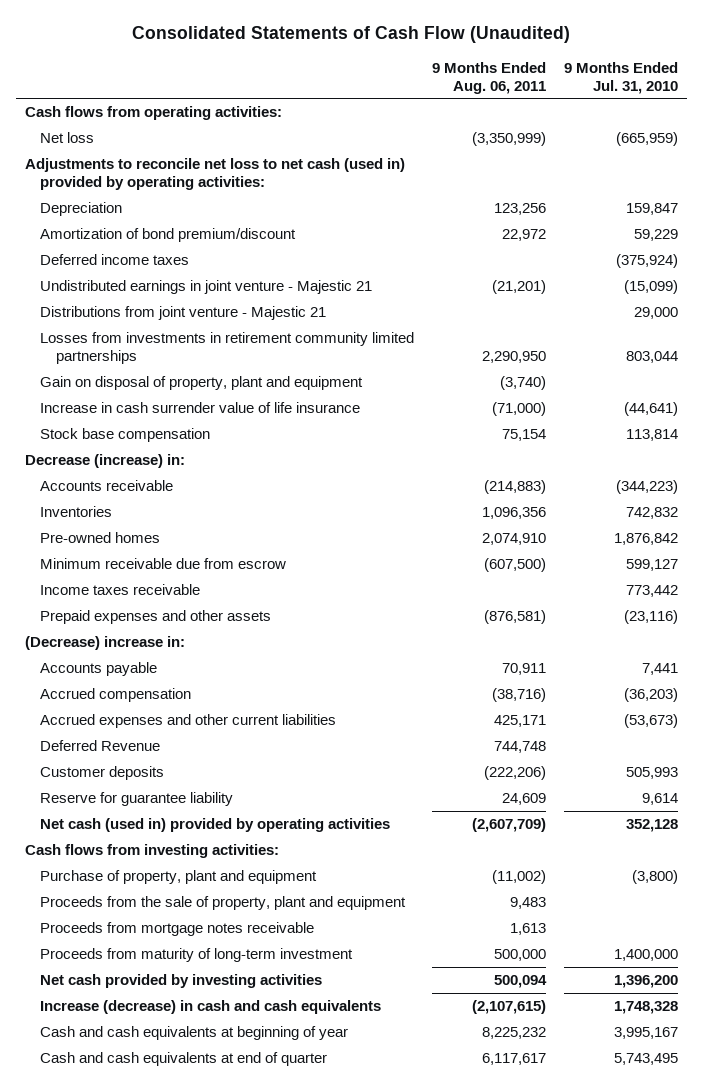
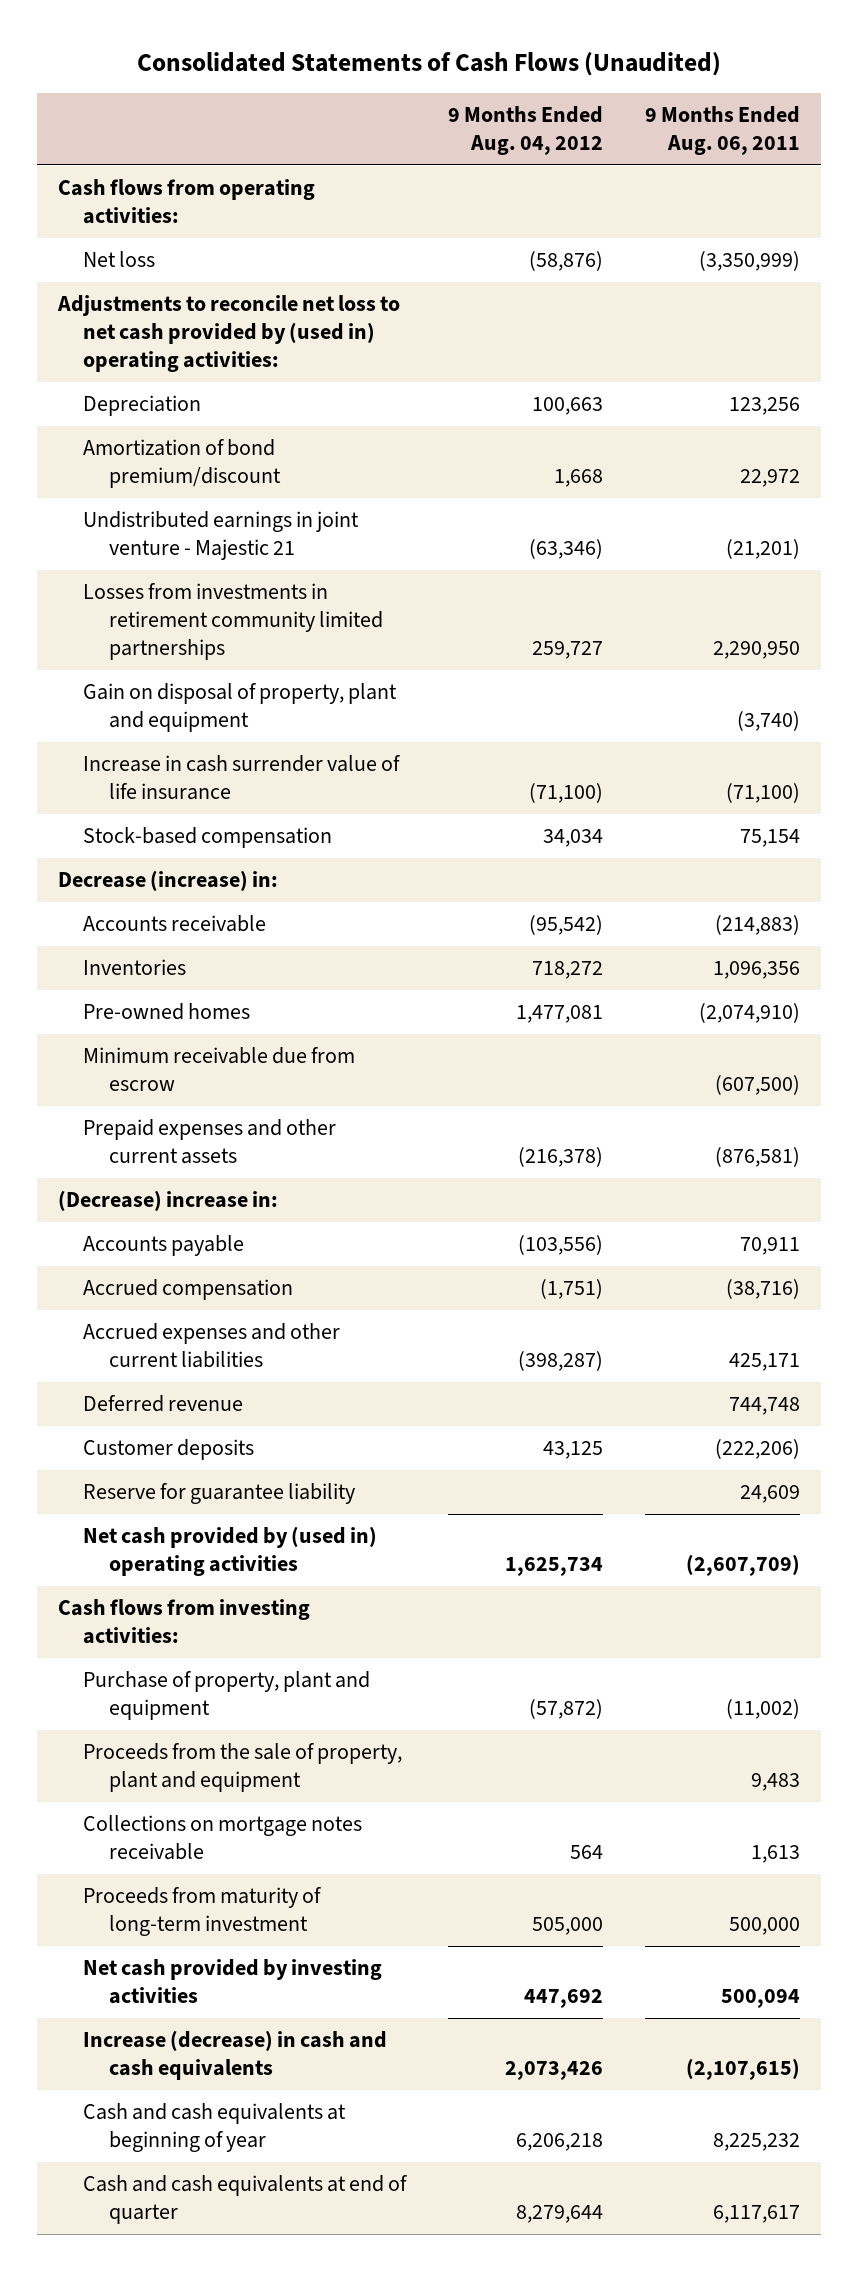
- Consolidated Statements of Cash Flow (Unaudited)
+ Consolidated Statements of Cash Flows (Unaudited)
- | 9 Months Ended Aug. 06, 2011 | 9 Months Ended Jul. 31, 2010
+ | 9 Months Ended Aug. 04, 2012 | 9 Months Ended Aug. 06, 2011
- Adjustments to reconcile net loss to net cash (used in) provided by operating activities:
+ Adjustments to reconcile net loss to net cash provided by (used in) operating activities:
- Deferred income taxes | | (375,924)
- Distributions from joint venture - Majestic 21 | | 29,000
- Increase in cash surrender value of life insurance | (71,000) | (44,641)
- Stock base compensation | 75,154 | 113,814
+ Increase in cash surrender value of life insurance | (71,100) | (71,100)
+ Stock-based compensation | 34,034 | 75,154
- Pre-owned homes | 2,074,910 | 1,876,842
+ Pre-owned homes | 1,477,081 | (2,074,910)
- Income taxes receivable | | 773,442
- Prepaid expenses and other assets | (876,581) | (23,116)
+ Prepaid expenses and other current assets | (216,378) | (876,581)
- Deferred Revenue | 744,748 |
+ Deferred revenue | | 744,748
- Net cash (used in) provided by operating activities | (2,607,709) | 352,128
+ Net cash provided by (used in) operating activities | 1,625,734 | (2,607,709)
- Proceeds from mortgage notes receivable | 1,613 |
+ Collections on mortgage notes receivable | 564 | 1,613

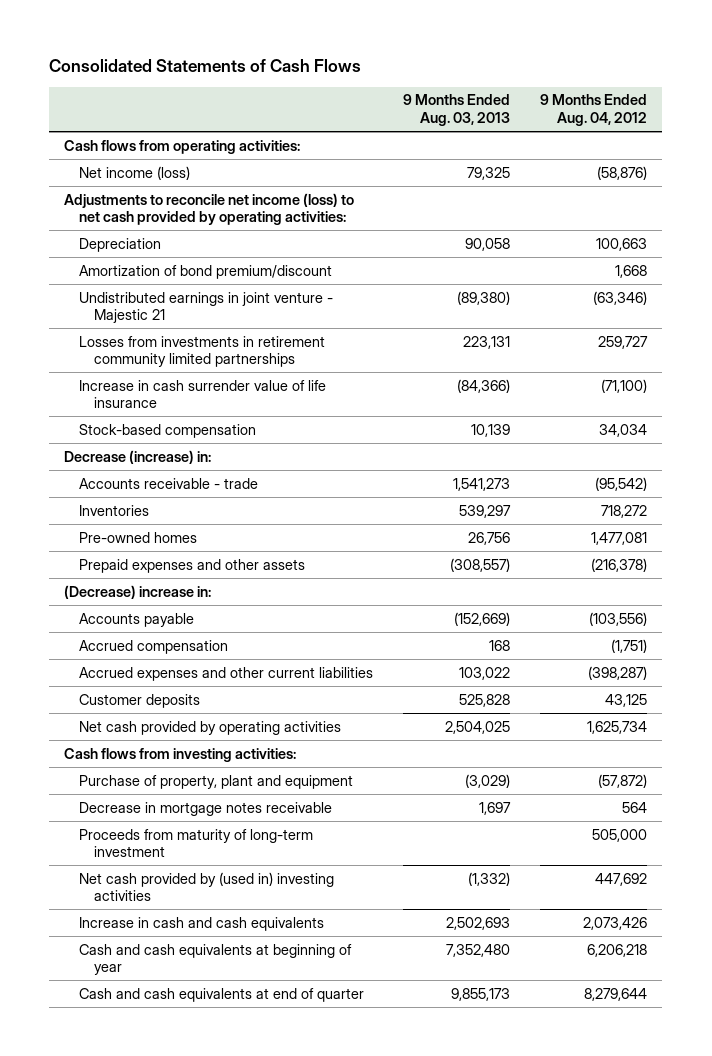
- Consolidated Statements of Cash Flows (Unaudited)
+ Consolidated Statements of Cash Flows
- | 9 Months Ended Aug. 04, 2012 | 9 Months Ended Aug. 06, 2011
+ | 9 Months Ended Aug. 03, 2013 | 9 Months Ended Aug. 04, 2012
- Net loss | (58,876) | (3,350,999)
- Adjustments to reconcile net loss to net cash provided by (used in) operating activities:
+ Net income (loss) | 79,325 | (58,876)
+ Adjustments to reconcile net income (loss) to net cash provided by operating activities:
- Gain on disposal of property, plant and equipment | | (3,740)
- Accounts receivable | (95,542) | (214,883)
+ Accounts receivable - trade | 1,541,273 | (95,542)
- Minimum receivable due from escrow | | (607,500)
- Prepaid expenses and other current assets | (216,378) | (876,581)
+ Prepaid expenses and other assets | (308,557) | (216,378)
- Deferred revenue | | 744,748
- Reserve for guarantee liability | | 24,609
- Net cash provided by (used in) operating activities | 1,625,734 | (2,607,709)
+ Net cash provided by operating activities | 2,504,025 | 1,625,734
- Proceeds from the sale of property, plant and equipment | | 9,483
- Collections on mortgage notes receivable | 564 | 1,613
+ Decrease in mortgage notes receivable | 1,697 | 564
- Net cash provided by investing activities | 447,692 | 500,094
- Increase (decrease) in cash and cash equivalents | 2,073,426 | (2,107,615)
+ Net cash provided by (used in) investing activities | (1,332) | 447,692
+ Increase in cash and cash equivalents | 2,502,693 | 2,073,426

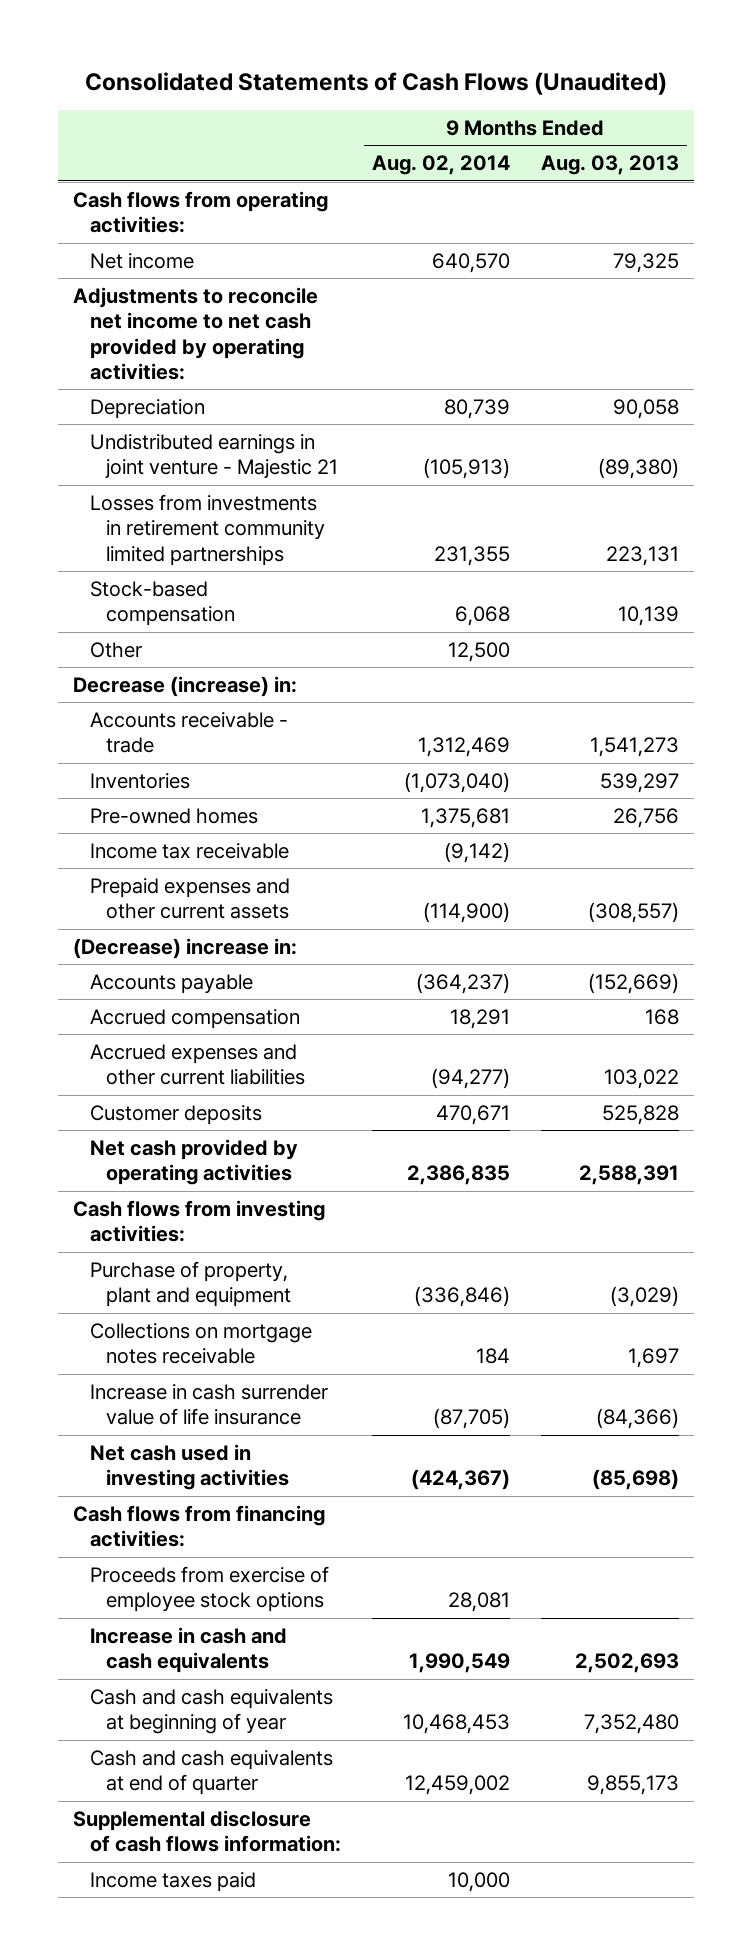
- Consolidated Statements of Cash Flows
+ Consolidated Statements of Cash Flows (Unaudited)
- | 9 Months Ended Aug. 03, 2013 | 9 Months Ended Aug. 04, 2012
+ | 9 Months Ended Aug. 02, 2014 | 9 Months Ended Aug. 03, 2013
- Net income (loss) | 79,325 | (58,876)
- Adjustments to reconcile net income (loss) to net cash provided by operating activities:
+ Net income | 640,570 | 79,325
+ Adjustments to reconcile net income to net cash provided by operating activities:
- Amortization of bond premium/discount | | 1,668
+ Other | 12,500 |
- Prepaid expenses and other assets | (308,557) | (216,378)
+ Income tax receivable | (9,142) |
+ Prepaid expenses and other current assets | (114,900) | (308,557)
- Net cash provided by operating activities | 2,504,025 | 1,625,734
+ Net cash provided by operating activities | 2,386,835 | 2,588,391
- Decrease in mortgage notes receivable | 1,697 | 564
- Proceeds from maturity of long-term investment | | 505,000
- Net cash provided by (used in) investing activities | (1,332) | 447,692
+ Collections on mortgage notes receivable | 184 | 1,697
moved down: Increase in cash surrender value of life insurance | (87,705) | (84,366)
+ Net cash used in investing activities | (424,367) | (85,698)
+ Cash flows from financing activities:
+ Proceeds from exercise of employee stock options | 28,081 |
+ Supplemental disclosure of cash flows information:
+ Income taxes paid | 10,000 |

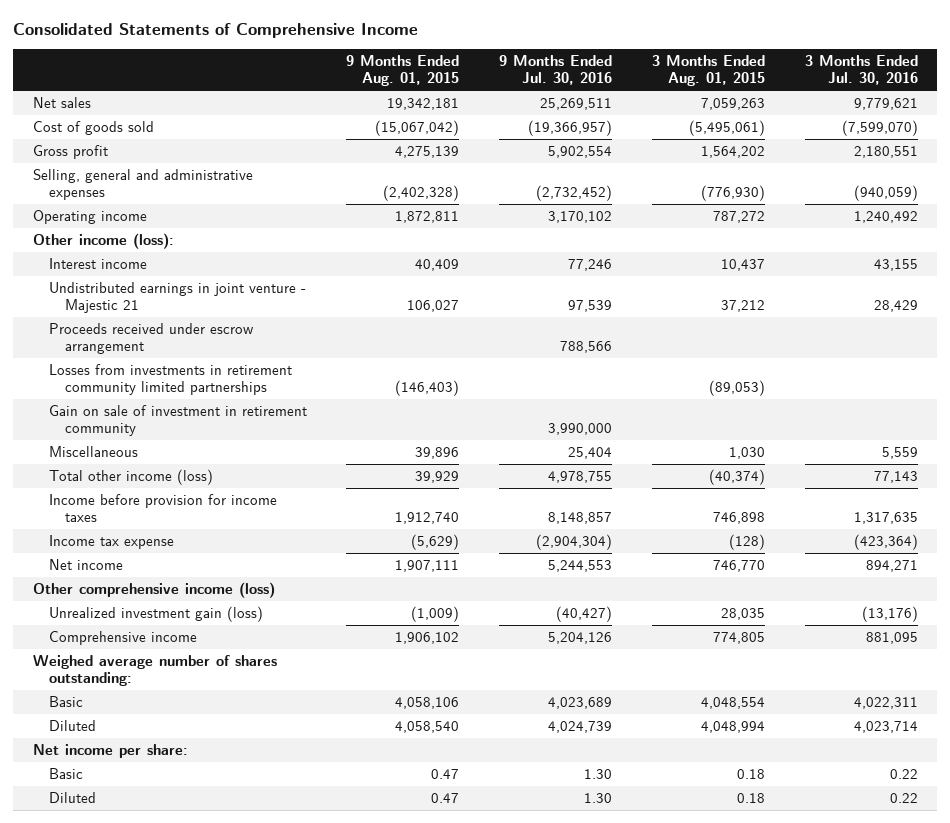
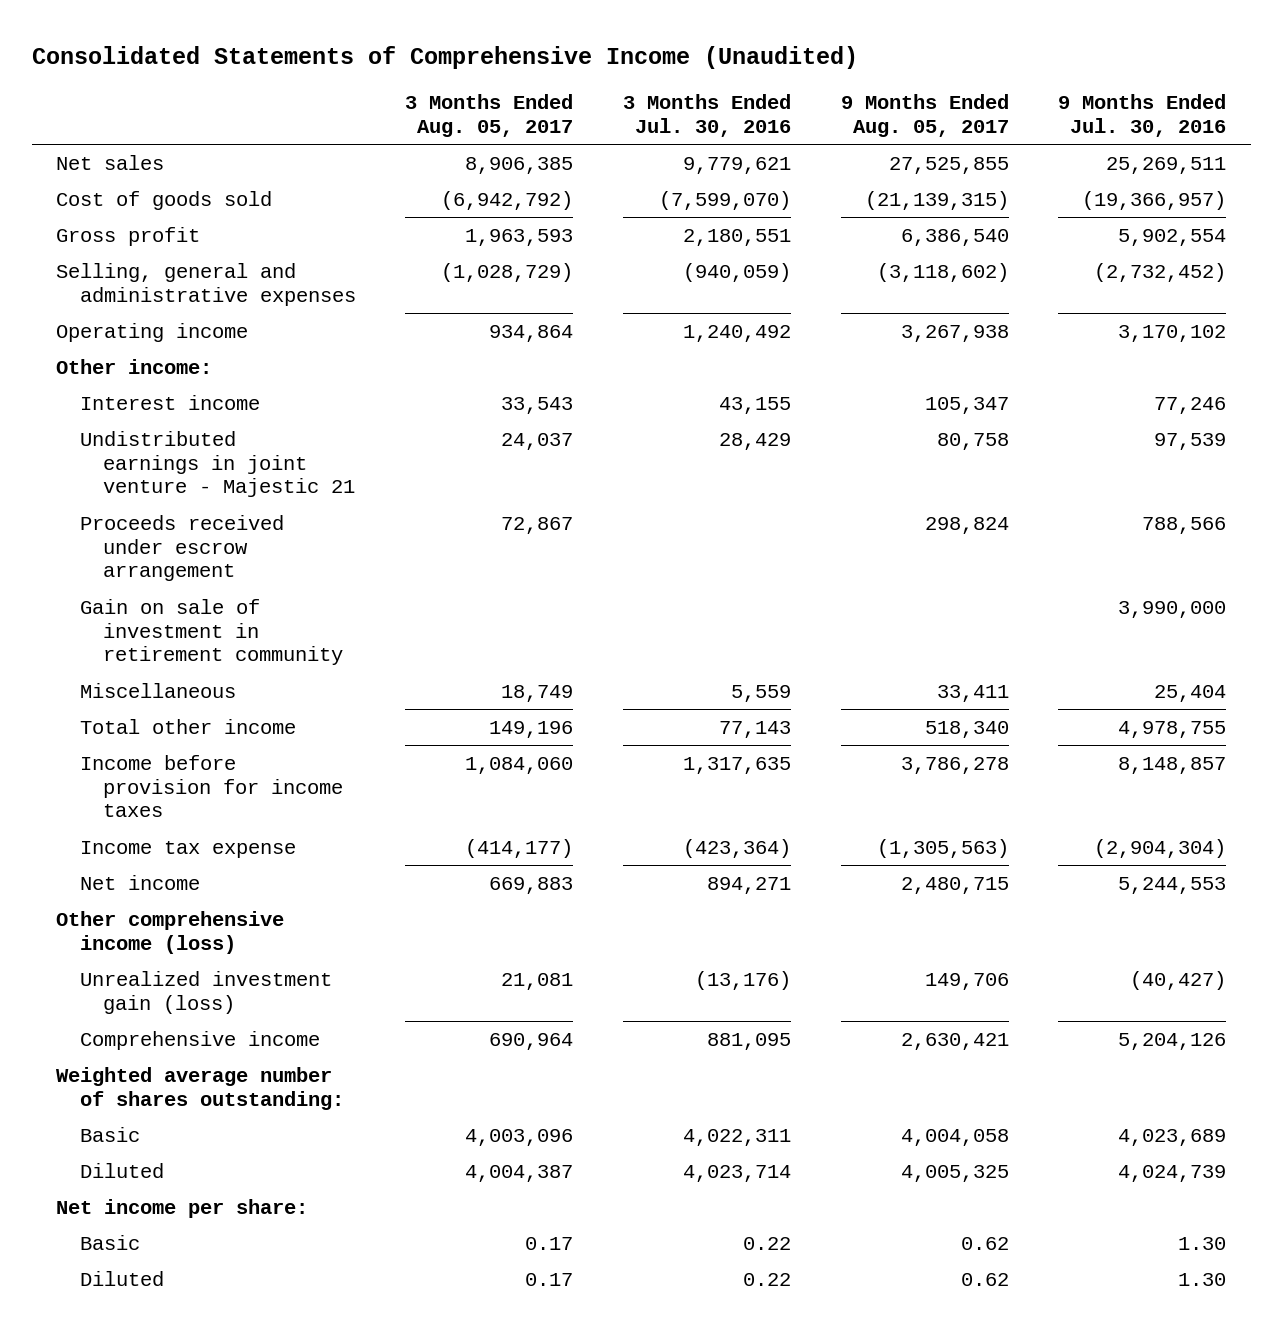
- Consolidated Statements of Comprehensive Income
+ Consolidated Statements of Comprehensive Income (Unaudited)
- | 9 Months Ended Aug. 01, 2015 | 9 Months Ended Jul. 30, 2016 | 3 Months Ended Aug. 01, 2015 | 3 Months Ended Jul. 30, 2016
+ | 3 Months Ended Aug. 05, 2017 | 3 Months Ended Jul. 30, 2016 | 9 Months Ended Aug. 05, 2017 | 9 Months Ended Jul. 30, 2016
- Other income (loss):
+ Other income:
- Losses from investments in retirement community limited partnerships | (146,403) | | (89,053) |
- Total other income (loss) | 39,929 | 4,978,755 | (40,374) | 77,143
+ Total other income | 149,196 | 77,143 | 518,340 | 4,978,755
- Weighed average number of shares outstanding:
+ Weighted average number of shares outstanding:

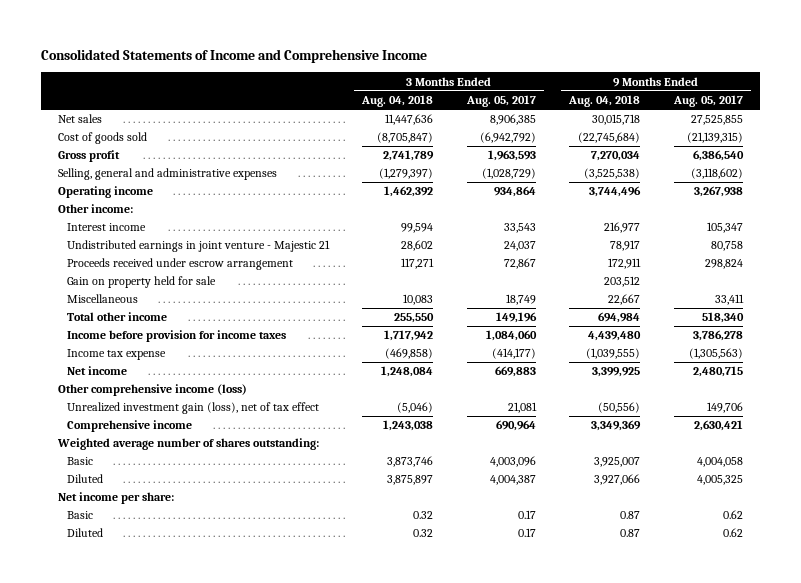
- Consolidated Statements of Comprehensive Income (Unaudited)
+ Consolidated Statements of Income and Comprehensive Income
- | 3 Months Ended Aug. 05, 2017 | 3 Months Ended Jul. 30, 2016 | 9 Months Ended Aug. 05, 2017 | 9 Months Ended Jul. 30, 2016
+ | 3 Months Ended Aug. 04, 2018 | 3 Months Ended Aug. 05, 2017 | 9 Months Ended Aug. 04, 2018 | 9 Months Ended Aug. 05, 2017
- Gain on sale of investment in retirement community | | | | 3,990,000
+ Gain on property held for sale | | | 203,512 |
- Unrealized investment gain (loss) | 21,081 | (13,176) | 149,706 | (40,427)
+ Unrealized investment gain (loss), net of tax effect | (5,046) | 21,081 | (50,556) | 149,706

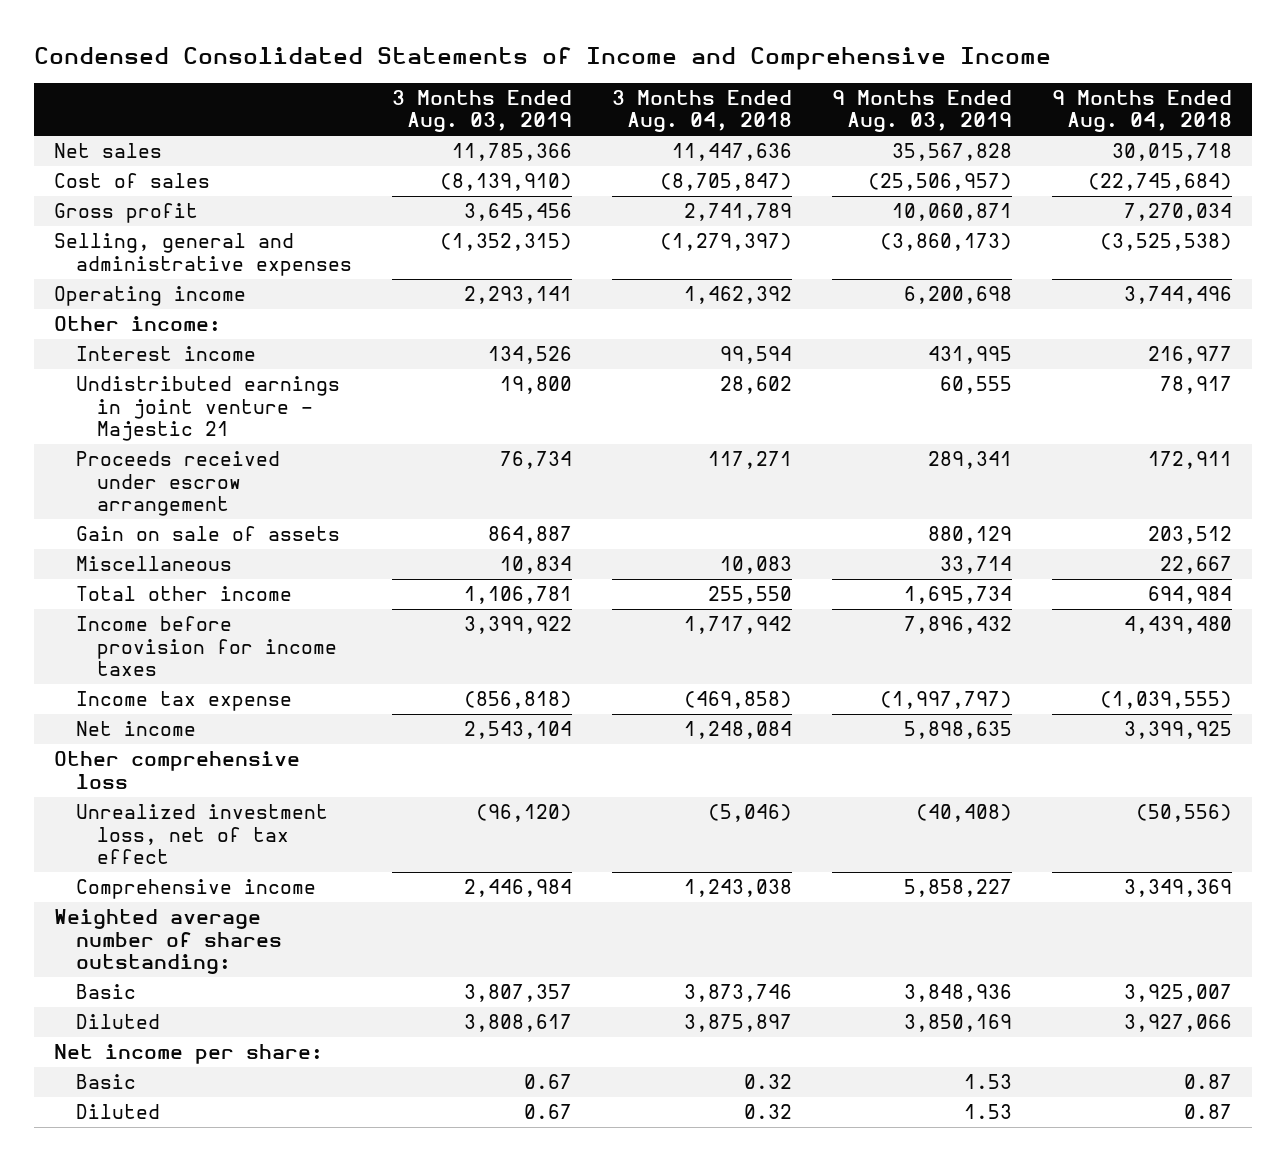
- Consolidated Statements of Income and Comprehensive Income
+ Condensed Consolidated Statements of Income and Comprehensive Income
- | 3 Months Ended Aug. 04, 2018 | 3 Months Ended Aug. 05, 2017 | 9 Months Ended Aug. 04, 2018 | 9 Months Ended Aug. 05, 2017
+ | 3 Months Ended Aug. 03, 2019 | 3 Months Ended Aug. 04, 2018 | 9 Months Ended Aug. 03, 2019 | 9 Months Ended Aug. 04, 2018
- Cost of goods sold | (8,705,847) | (6,942,792) | (22,745,684) | (21,139,315)
+ Cost of sales | (8,139,910) | (8,705,847) | (25,506,957) | (22,745,684)
- Gain on property held for sale | | | 203,512 |
+ Gain on sale of assets | 864,887 | | 880,129 | 203,512
- Other comprehensive income (loss)
- Unrealized investment gain (loss), net of tax effect | (5,046) | 21,081 | (50,556) | 149,706
+ Other comprehensive loss
+ Unrealized investment loss, net of tax effect | (96,120) | (5,046) | (40,408) | (50,556)

